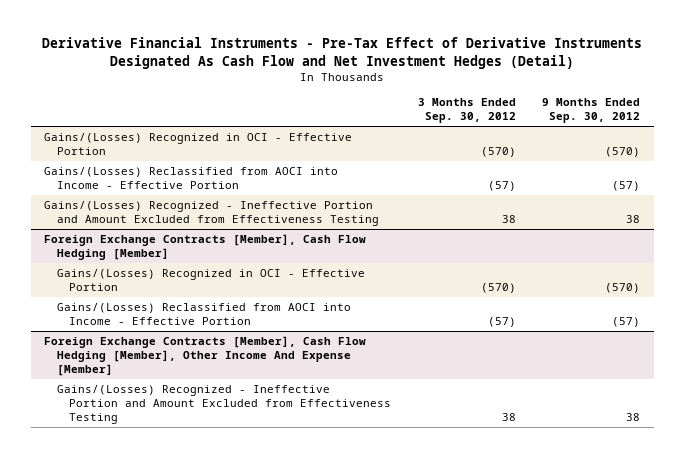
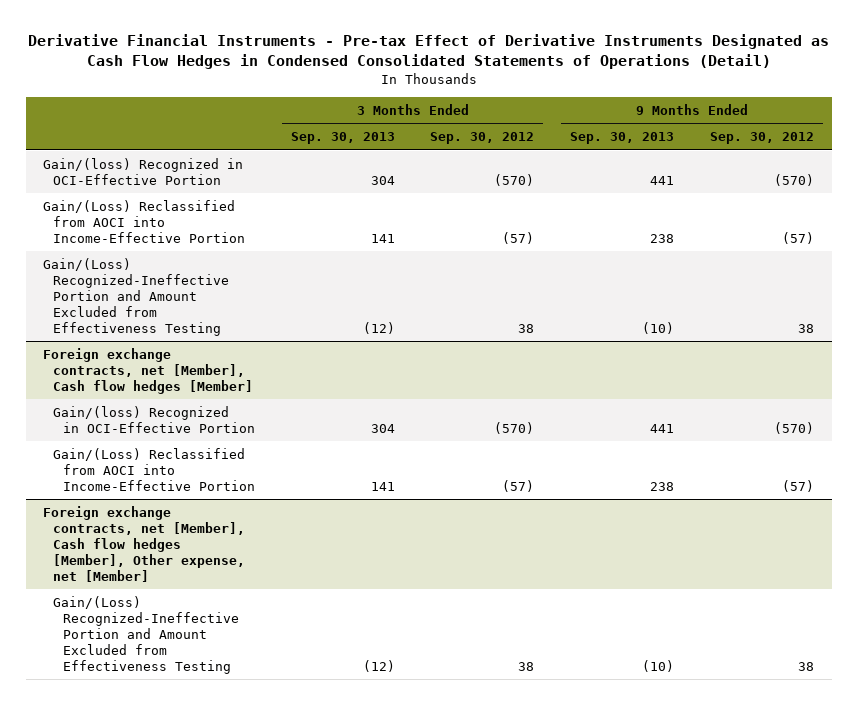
- Derivative Financial Instruments - Pre-Tax Effect of Derivative Instruments Designated As Cash Flow and Net Investment Hedges (Detail)
+ Derivative Financial Instruments - Pre-tax Effect of Derivative Instruments Designated as Cash Flow Hedges in Condensed Consolidated Statements of Operations (Detail)
- | 3 Months Ended Sep. 30, 2012 | 9 Months Ended Sep. 30, 2012
+ | 3 Months Ended Sep. 30, 2013 | 3 Months Ended Sep. 30, 2012 | 9 Months Ended Sep. 30, 2013 | 9 Months Ended Sep. 30, 2012
- Gains/(Losses) Recognized in OCI - Effective Portion | (570) | (570)
- Gains/(Losses) Reclassified from AOCI into Income - Effective Portion | (57) | (57)
- Gains/(Losses) Recognized - Ineffective Portion and Amount Excluded from Effectiveness Testing | 38 | 38
- Foreign Exchange Contracts [Member], Cash Flow Hedging [Member]
- Gains/(Losses) Recognized in OCI - Effective Portion | (570) | (570)
- Gains/(Losses) Reclassified from AOCI into Income - Effective Portion | (57) | (57)
- Foreign Exchange Contracts [Member], Cash Flow Hedging [Member], Other Income And Expense [Member]
- Gains/(Losses) Recognized - Ineffective Portion and Amount Excluded from Effectiveness Testing | 38 | 38
+ Gain/(loss) Recognized in OCI-Effective Portion | 304 | (570) | 441 | (570)
+ Gain/(Loss) Reclassified from AOCI into Income-Effective Portion | 141 | (57) | 238 | (57)
+ Gain/(Loss) Recognized-Ineffective Portion and Amount Excluded from Effectiveness Testing | (12) | 38 | (10) | 38
+ Foreign exchange contracts, net [Member], Cash flow hedges [Member]
+ Gain/(loss) Recognized in OCI-Effective Portion | 304 | (570) | 441 | (570)
+ Gain/(Loss) Reclassified from AOCI into Income-Effective Portion | 141 | (57) | 238 | (57)
+ Foreign exchange contracts, net [Member], Cash flow hedges [Member], Other expense, net [Member]
+ Gain/(Loss) Recognized-Ineffective Portion and Amount Excluded from Effectiveness Testing | (12) | 38 | (10) | 38

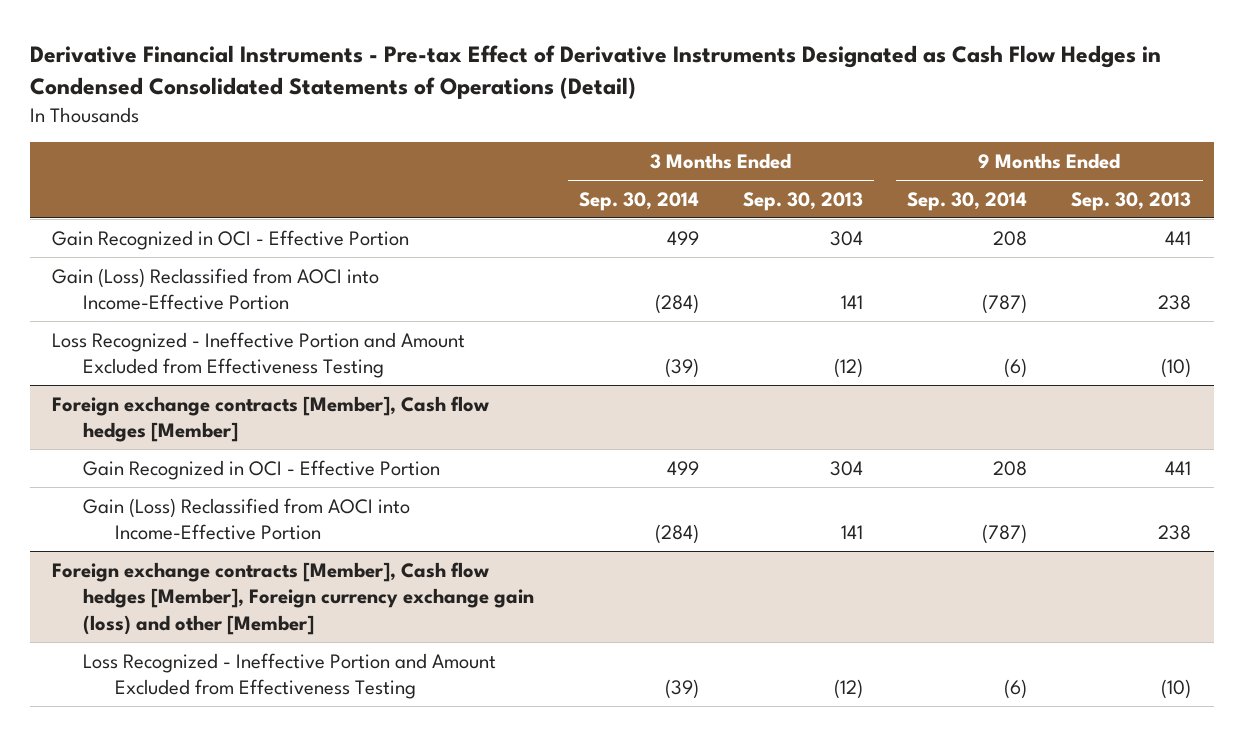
- | 3 Months Ended Sep. 30, 2013 | 3 Months Ended Sep. 30, 2012 | 9 Months Ended Sep. 30, 2013 | 9 Months Ended Sep. 30, 2012
+ | 3 Months Ended Sep. 30, 2014 | 3 Months Ended Sep. 30, 2013 | 9 Months Ended Sep. 30, 2014 | 9 Months Ended Sep. 30, 2013
- Gain/(loss) Recognized in OCI-Effective Portion | 304 | (570) | 441 | (570)
- Gain/(Loss) Reclassified from AOCI into Income-Effective Portion | 141 | (57) | 238 | (57)
- Gain/(Loss) Recognized-Ineffective Portion and Amount Excluded from Effectiveness Testing | (12) | 38 | (10) | 38
- Foreign exchange contracts, net [Member], Cash flow hedges [Member]
- Gain/(loss) Recognized in OCI-Effective Portion | 304 | (570) | 441 | (570)
- Gain/(Loss) Reclassified from AOCI into Income-Effective Portion | 141 | (57) | 238 | (57)
- Foreign exchange contracts, net [Member], Cash flow hedges [Member], Other expense, net [Member]
- Gain/(Loss) Recognized-Ineffective Portion and Amount Excluded from Effectiveness Testing | (12) | 38 | (10) | 38
+ Gain Recognized in OCI - Effective Portion | 499 | 304 | 208 | 441
+ Gain (Loss) Reclassified from AOCI into Income-Effective Portion | (284) | 141 | (787) | 238
+ Loss Recognized - Ineffective Portion and Amount Excluded from Effectiveness Testing | (39) | (12) | (6) | (10)
+ Foreign exchange contracts [Member], Cash flow hedges [Member]
+ Gain Recognized in OCI - Effective Portion | 499 | 304 | 208 | 441
+ Gain (Loss) Reclassified from AOCI into Income-Effective Portion | (284) | 141 | (787) | 238
+ Foreign exchange contracts [Member], Cash flow hedges [Member], Foreign currency exchange gain (loss) and other [Member]
+ Loss Recognized - Ineffective Portion and Amount Excluded from Effectiveness Testing | (39) | (12) | (6) | (10)

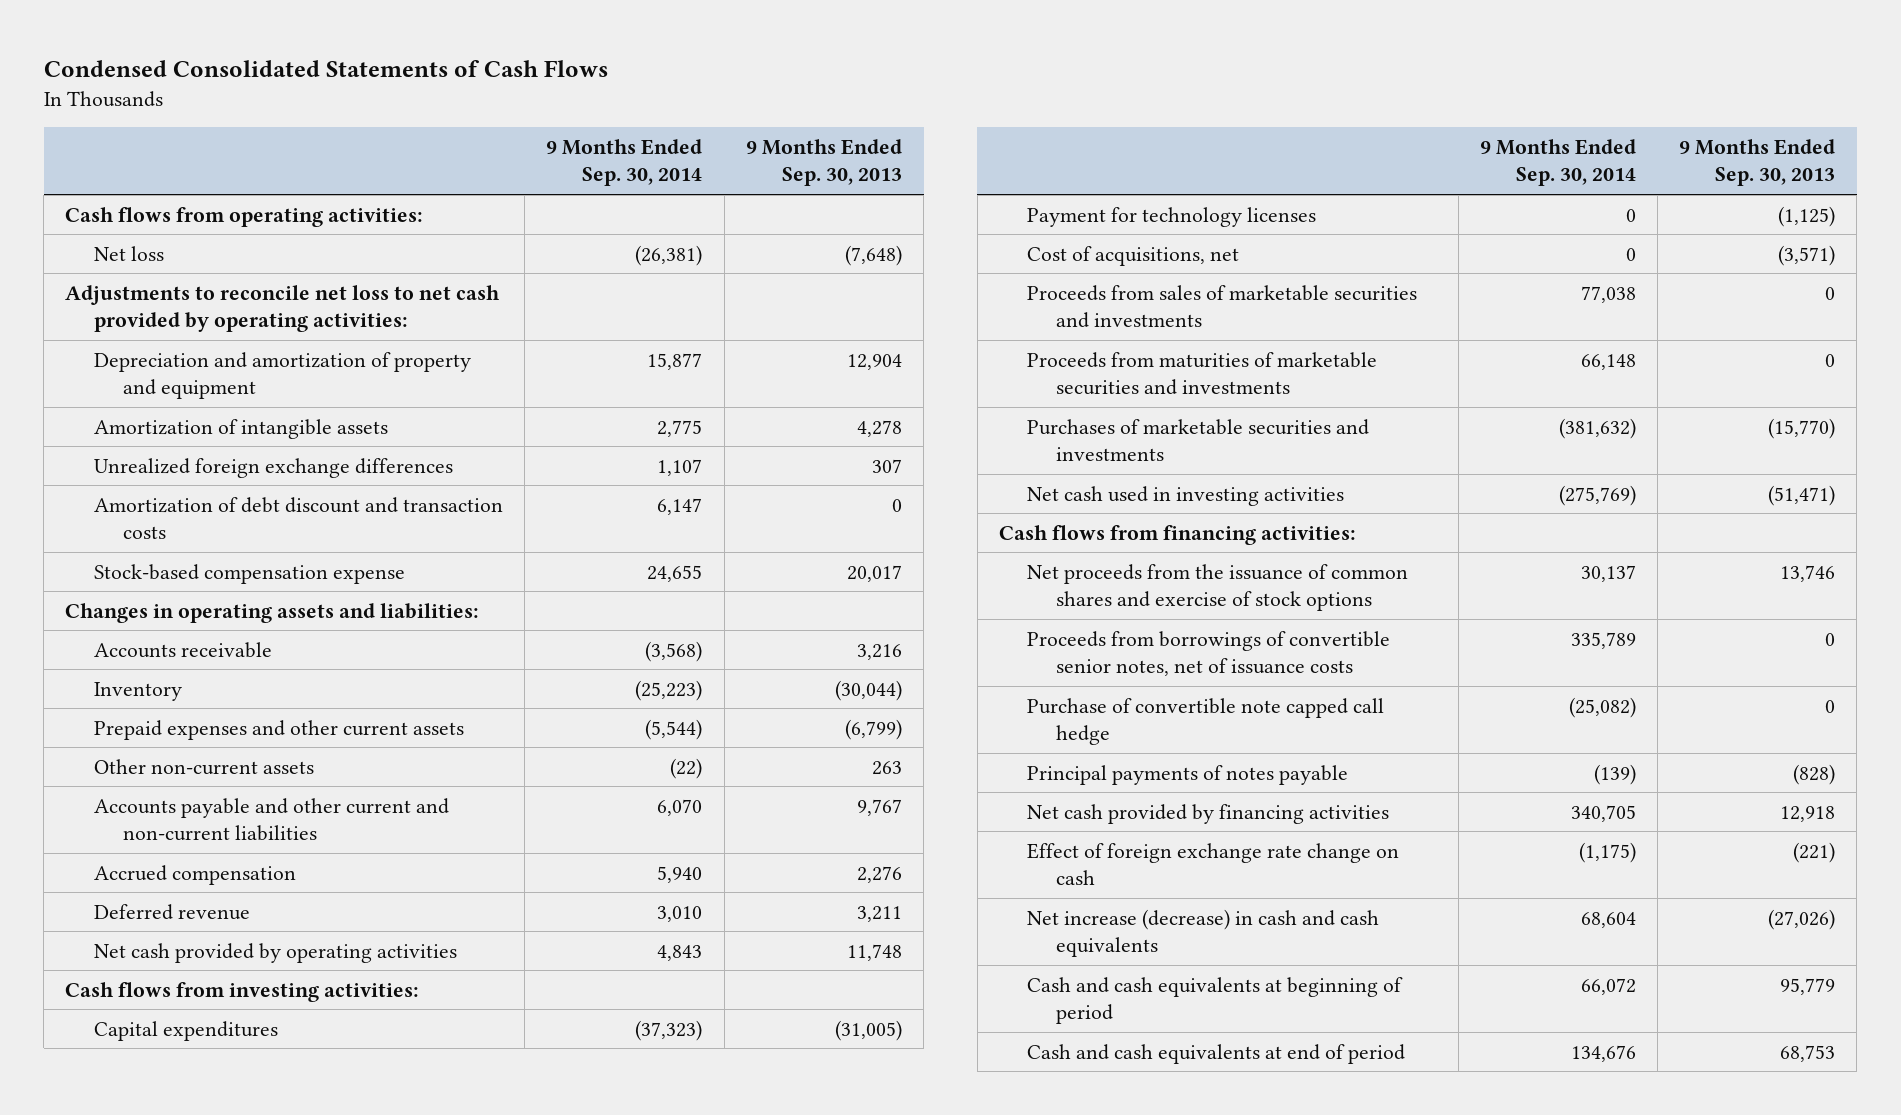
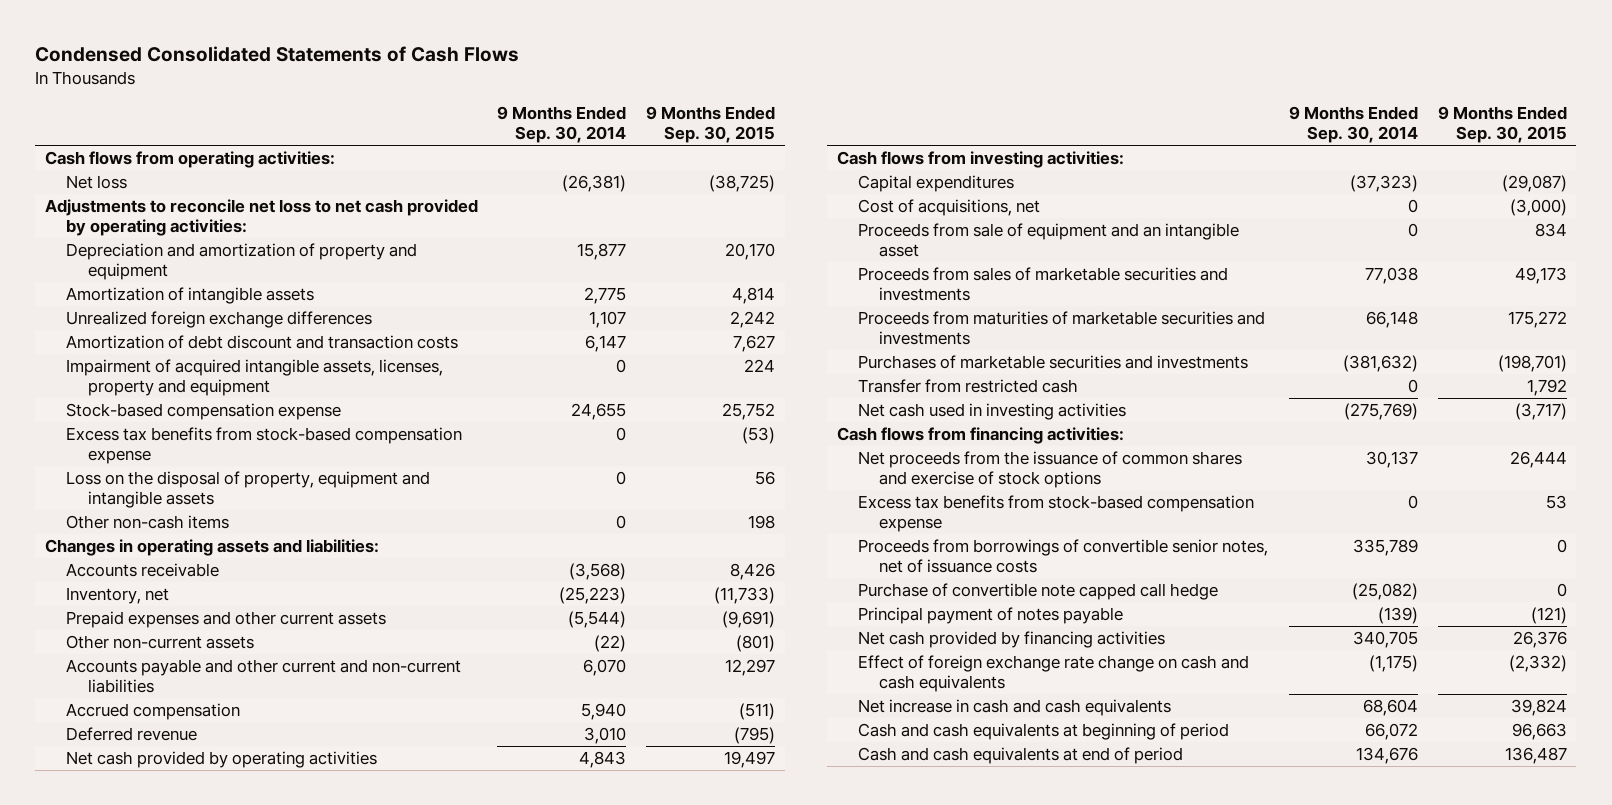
- | 9 Months Ended Sep. 30, 2014 | 9 Months Ended Sep. 30, 2013
+ | 9 Months Ended Sep. 30, 2014 | 9 Months Ended Sep. 30, 2015
+ Impairment of acquired intangible assets, licenses, property and equipment | 0 | 224
+ Excess tax benefits from stock-based compensation expense | 0 | (53)
+ Loss on the disposal of property, equipment and intangible assets | 0 | 56
+ Other non-cash items | 0 | 198
- Inventory | (25,223) | (30,044)
+ Inventory, net | (25,223) | (11,733)
- Payment for technology licenses | 0 | (1,125)
+ Proceeds from sale of equipment and an intangible asset | 0 | 834
+ Transfer from restricted cash | 0 | 1,792
+ Excess tax benefits from stock-based compensation expense | 0 | 53
- Principal payments of notes payable | (139) | (828)
+ Principal payment of notes payable | (139) | (121)
- Effect of foreign exchange rate change on cash | (1,175) | (221)
- Net increase (decrease) in cash and cash equivalents | 68,604 | (27,026)
+ Effect of foreign exchange rate change on cash and cash equivalents | (1,175) | (2,332)
+ Net increase in cash and cash equivalents | 68,604 | 39,824

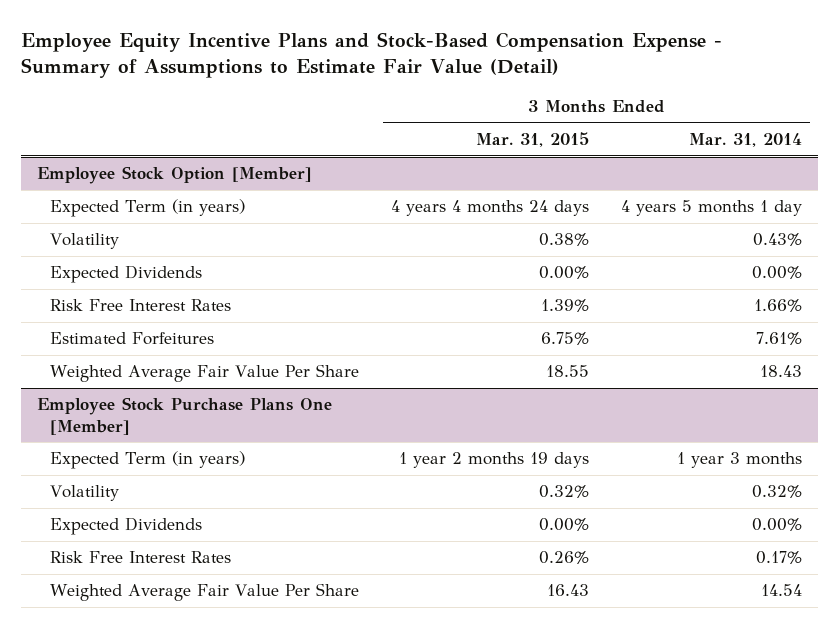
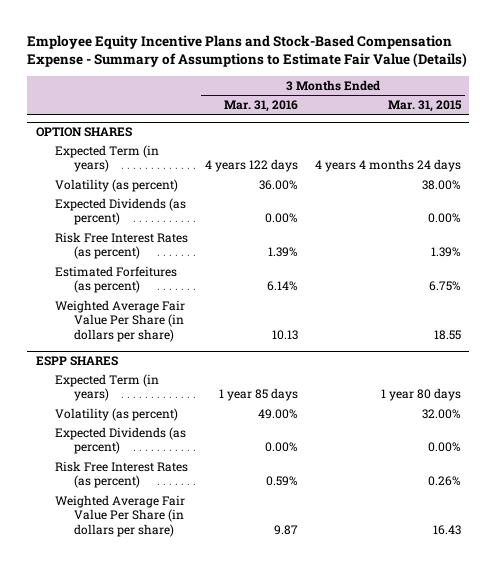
- Employee Equity Incentive Plans and Stock-Based Compensation Expense - Summary of Assumptions to Estimate Fair Value (Detail)
+ Employee Equity Incentive Plans and Stock-Based Compensation Expense - Summary of Assumptions to Estimate Fair Value (Details)
- | 3 Months Ended Mar. 31, 2015 | 3 Months Ended Mar. 31, 2014
+ | 3 Months Ended Mar. 31, 2016 | 3 Months Ended Mar. 31, 2015
- Employee Stock Option [Member]
+ OPTION SHARES
- Volatility | 0.38% | 0.43%
- Expected Dividends | 0.00% | 0.00%
- Risk Free Interest Rates | 1.39% | 1.66%
- Estimated Forfeitures | 6.75% | 7.61%
- Weighted Average Fair Value Per Share | 18.55 | 18.43
- Employee Stock Purchase Plans One [Member]
- Expected Term (in years) | 1 year 2 months 19 days | 1 year 3 months
- Volatility | 0.32% | 0.32%
- Expected Dividends | 0.00% | 0.00%
- Risk Free Interest Rates | 0.26% | 0.17%
- Weighted Average Fair Value Per Share | 16.43 | 14.54
+ Volatility (as percent) | 36.00% | 38.00%
+ Expected Dividends (as percent) | 0.00% | 0.00%
+ Risk Free Interest Rates (as percent) | 1.39% | 1.39%
+ Estimated Forfeitures (as percent) | 6.14% | 6.75%
+ Weighted Average Fair Value Per Share (in dollars per share) | 10.13 | 18.55
+ ESPP SHARES
+ Expected Term (in years) | 1 year 85 days | 1 year 80 days
+ Volatility (as percent) | 49.00% | 32.00%
+ Expected Dividends (as percent) | 0.00% | 0.00%
+ Risk Free Interest Rates (as percent) | 0.59% | 0.26%
+ Weighted Average Fair Value Per Share (in dollars per share) | 9.87 | 16.43

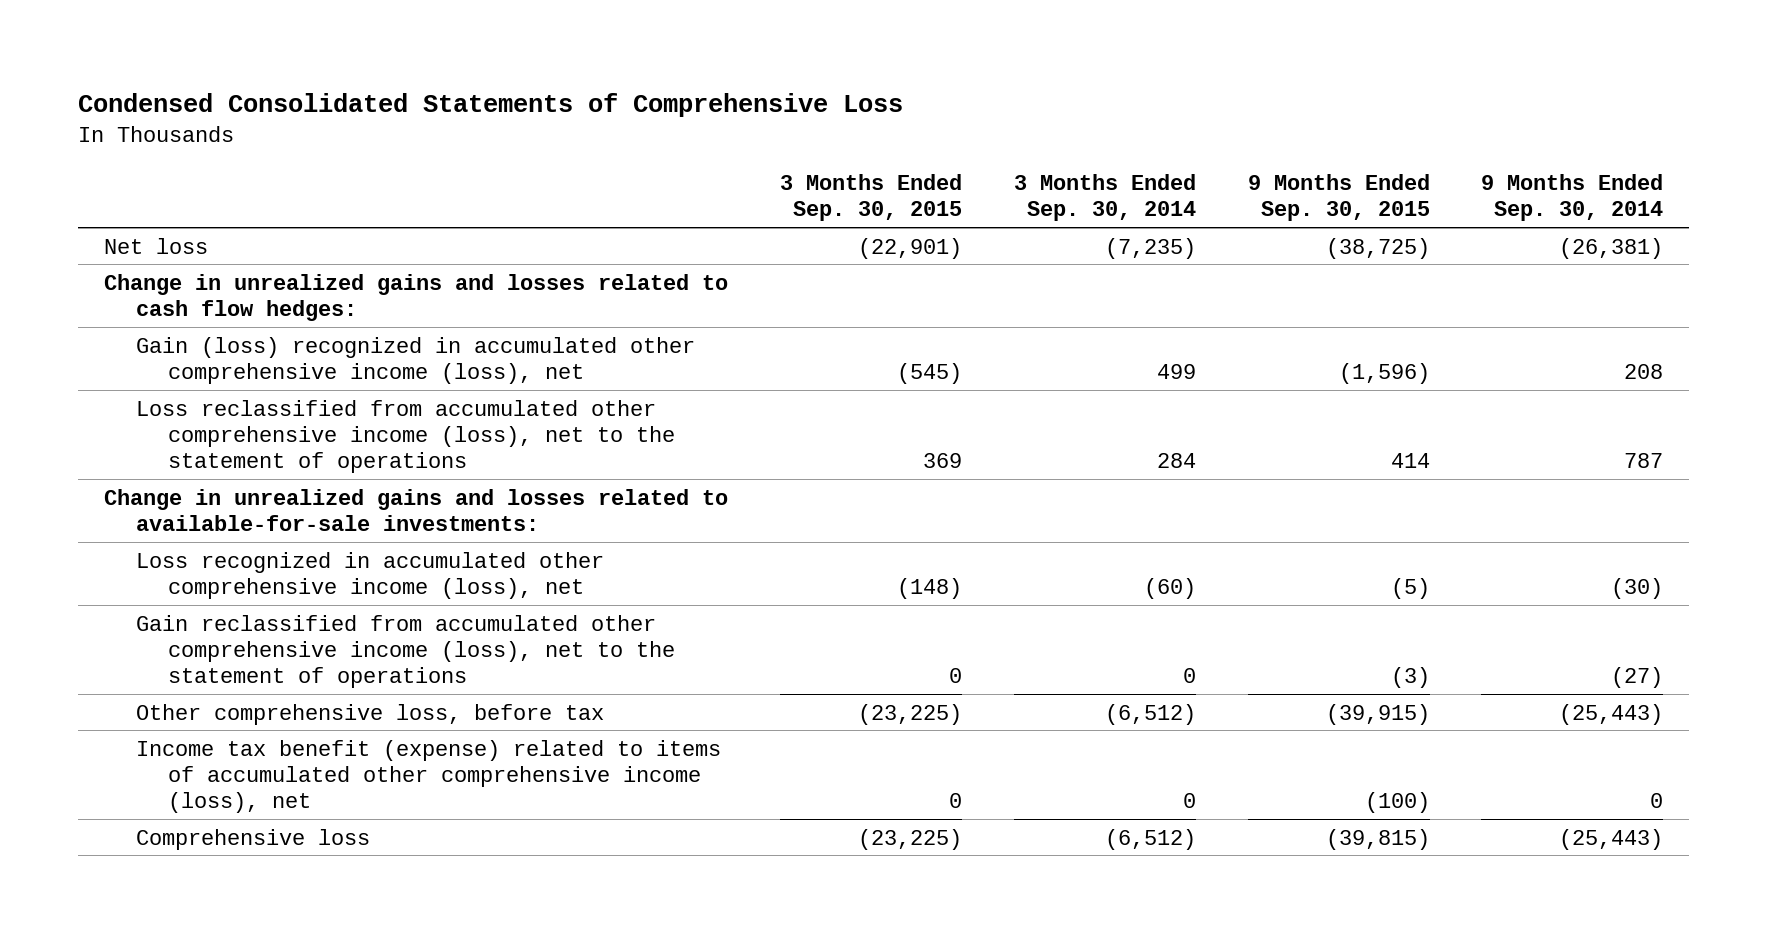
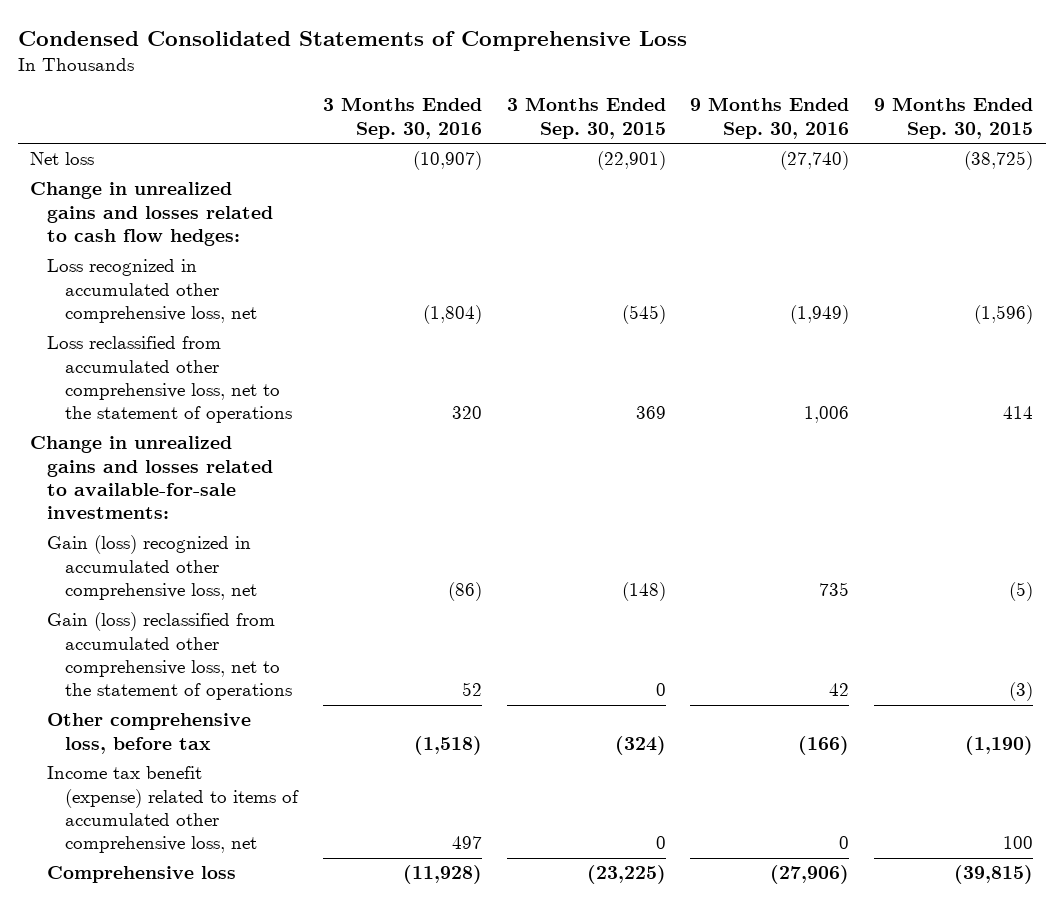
- | 3 Months Ended Sep. 30, 2015 | 3 Months Ended Sep. 30, 2014 | 9 Months Ended Sep. 30, 2015 | 9 Months Ended Sep. 30, 2014
+ | 3 Months Ended Sep. 30, 2016 | 3 Months Ended Sep. 30, 2015 | 9 Months Ended Sep. 30, 2016 | 9 Months Ended Sep. 30, 2015
- Gain (loss) recognized in accumulated other comprehensive income (loss), net | (545) | 499 | (1,596) | 208
- Loss reclassified from accumulated other comprehensive income (loss), net to the statement of operations | 369 | 284 | 414 | 787
+ Loss recognized in accumulated other comprehensive loss, net | (1,804) | (545) | (1,949) | (1,596)
+ Loss reclassified from accumulated other comprehensive loss, net to the statement of operations | 320 | 369 | 1,006 | 414
- Loss recognized in accumulated other comprehensive income (loss), net | (148) | (60) | (5) | (30)
- Gain reclassified from accumulated other comprehensive income (loss), net to the statement of operations | 0 | 0 | (3) | (27)
- Other comprehensive loss, before tax | (23,225) | (6,512) | (39,915) | (25,443)
- Income tax benefit (expense) related to items of accumulated other comprehensive income (loss), net | 0 | 0 | (100) | 0
+ Gain (loss) recognized in accumulated other comprehensive loss, net | (86) | (148) | 735 | (5)
+ Gain (loss) reclassified from accumulated other comprehensive loss, net to the statement of operations | 52 | 0 | 42 | (3)
+ Other comprehensive loss, before tax | (1,518) | (324) | (166) | (1,190)
+ Income tax benefit (expense) related to items of accumulated other comprehensive loss, net | 497 | 0 | 0 | 100

